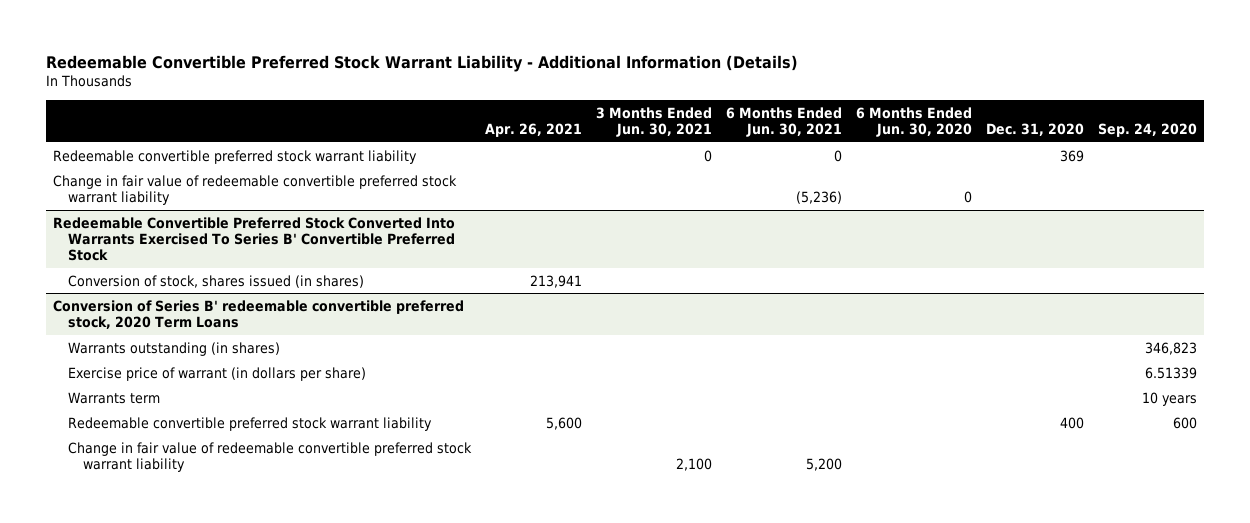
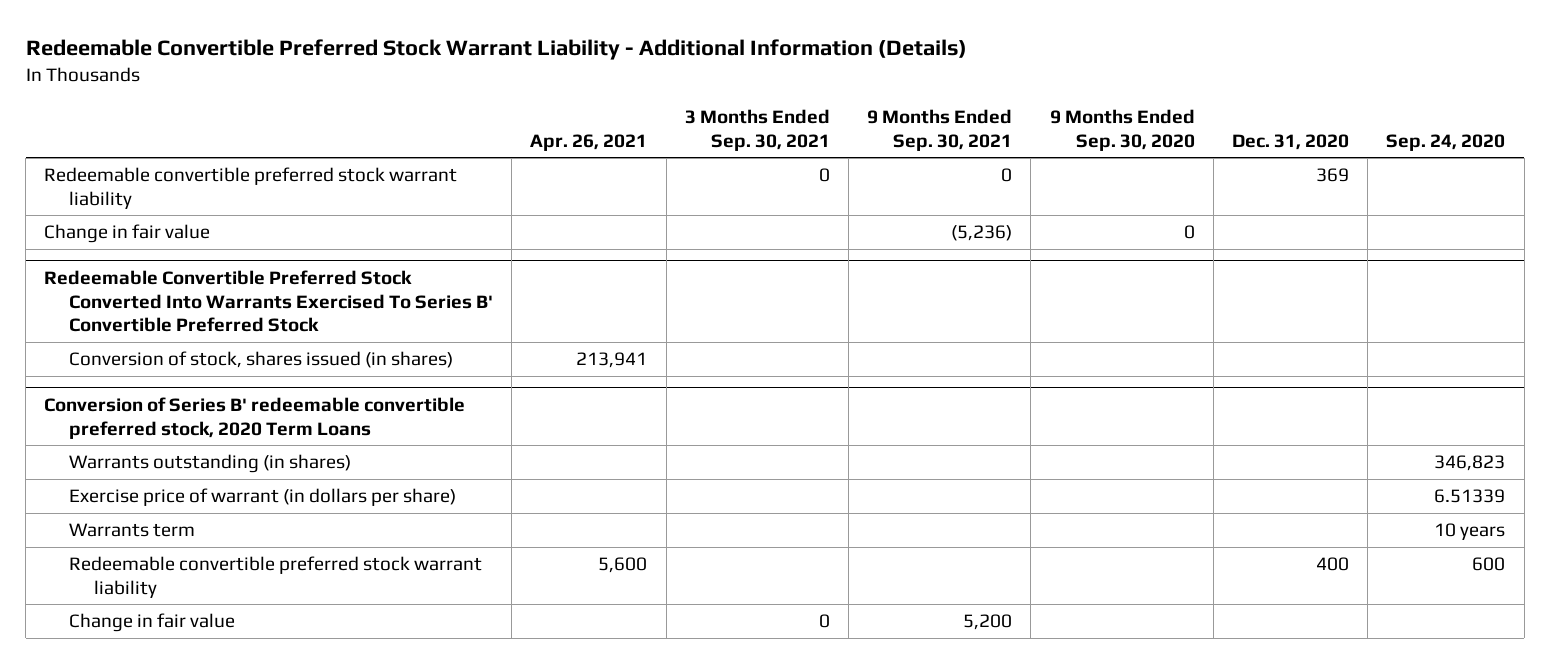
- | Apr. 26, 2021 | 3 Months Ended Jun. 30, 2021 | 6 Months Ended Jun. 30, 2021 | 6 Months Ended Jun. 30, 2020 | Dec. 31, 2020 | Sep. 24, 2020
+ | Apr. 26, 2021 | 3 Months Ended Sep. 30, 2021 | 9 Months Ended Sep. 30, 2021 | 9 Months Ended Sep. 30, 2020 | Dec. 31, 2020 | Sep. 24, 2020
- Change in fair value of redeemable convertible preferred stock warrant liability | | | (5,236) | 0 | |
+ Change in fair value | | | (5,236) | 0 | |
@ Conversion of Series B' redeemable convertible preferred stock, 2020 Term Loans
- Change in fair value of redeemable convertible preferred stock warrant liability | | 2,100 | 5,200 | | |
+ Change in fair value | | 0 | 5,200 | | |

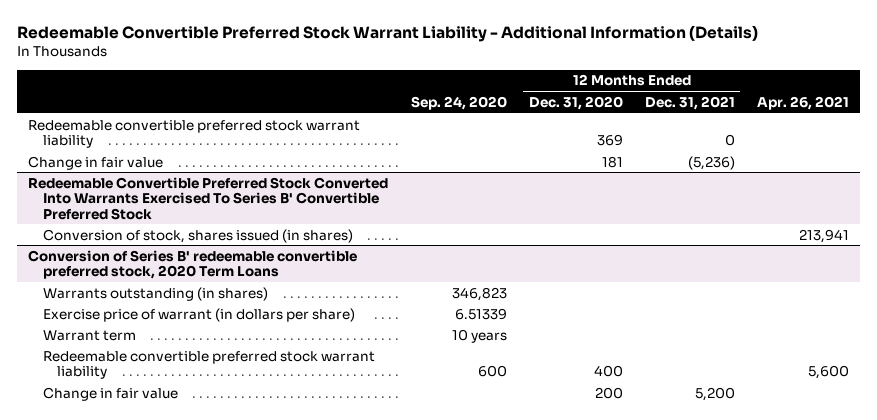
- | Apr. 26, 2021 | 3 Months Ended Sep. 30, 2021 | 9 Months Ended Sep. 30, 2021 | 9 Months Ended Sep. 30, 2020 | Dec. 31, 2020 | Sep. 24, 2020
+ | Sep. 24, 2020 | 12 Months Ended Dec. 31, 2020 | 12 Months Ended Dec. 31, 2021 | Apr. 26, 2021
@ Conversion of Series B' redeemable convertible preferred stock, 2020 Term Loans
- Warrants term | | | | | | 10 years
+ Warrant term | 10 years | | |

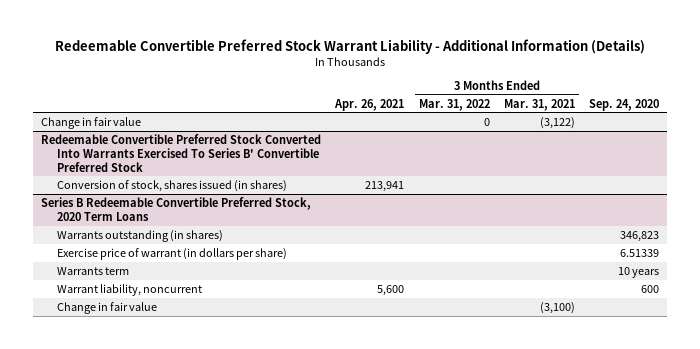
- | Sep. 24, 2020 | 12 Months Ended Dec. 31, 2020 | 12 Months Ended Dec. 31, 2021 | Apr. 26, 2021
+ | Apr. 26, 2021 | 3 Months Ended Mar. 31, 2022 | 3 Months Ended Mar. 31, 2021 | Sep. 24, 2020
- Redeemable convertible preferred stock warrant liability | | 369 | 0 |
- Conversion of Series B' redeemable convertible preferred stock, 2020 Term Loans
+ Series B Redeemable Convertible Preferred Stock, 2020 Term Loans
- Warrant term | 10 years | | |
- Redeemable convertible preferred stock warrant liability | 600 | 400 | | 5,600
+ Warrants term | | | | 10 years
+ Warrant liability, noncurrent | 5,600 | | | 600

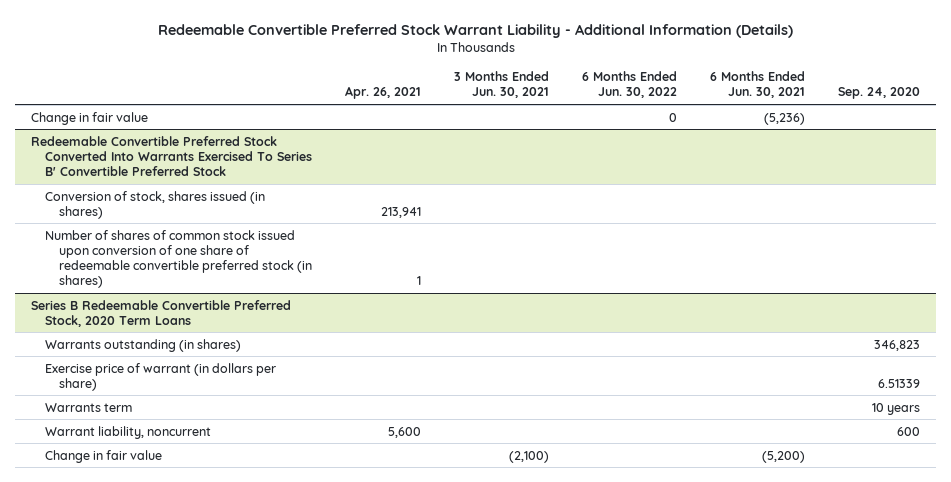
- | Apr. 26, 2021 | 3 Months Ended Mar. 31, 2022 | 3 Months Ended Mar. 31, 2021 | Sep. 24, 2020
+ | Apr. 26, 2021 | 3 Months Ended Jun. 30, 2021 | 6 Months Ended Jun. 30, 2022 | 6 Months Ended Jun. 30, 2021 | Sep. 24, 2020
@ Redeemable Convertible Preferred Stock Converted Into Warrants Exercised To Series B' Convertible Preferred Stock
+ Number of shares of common stock issued upon conversion of one share of redeemable convertible preferred stock (in shares) | 1 | | | |

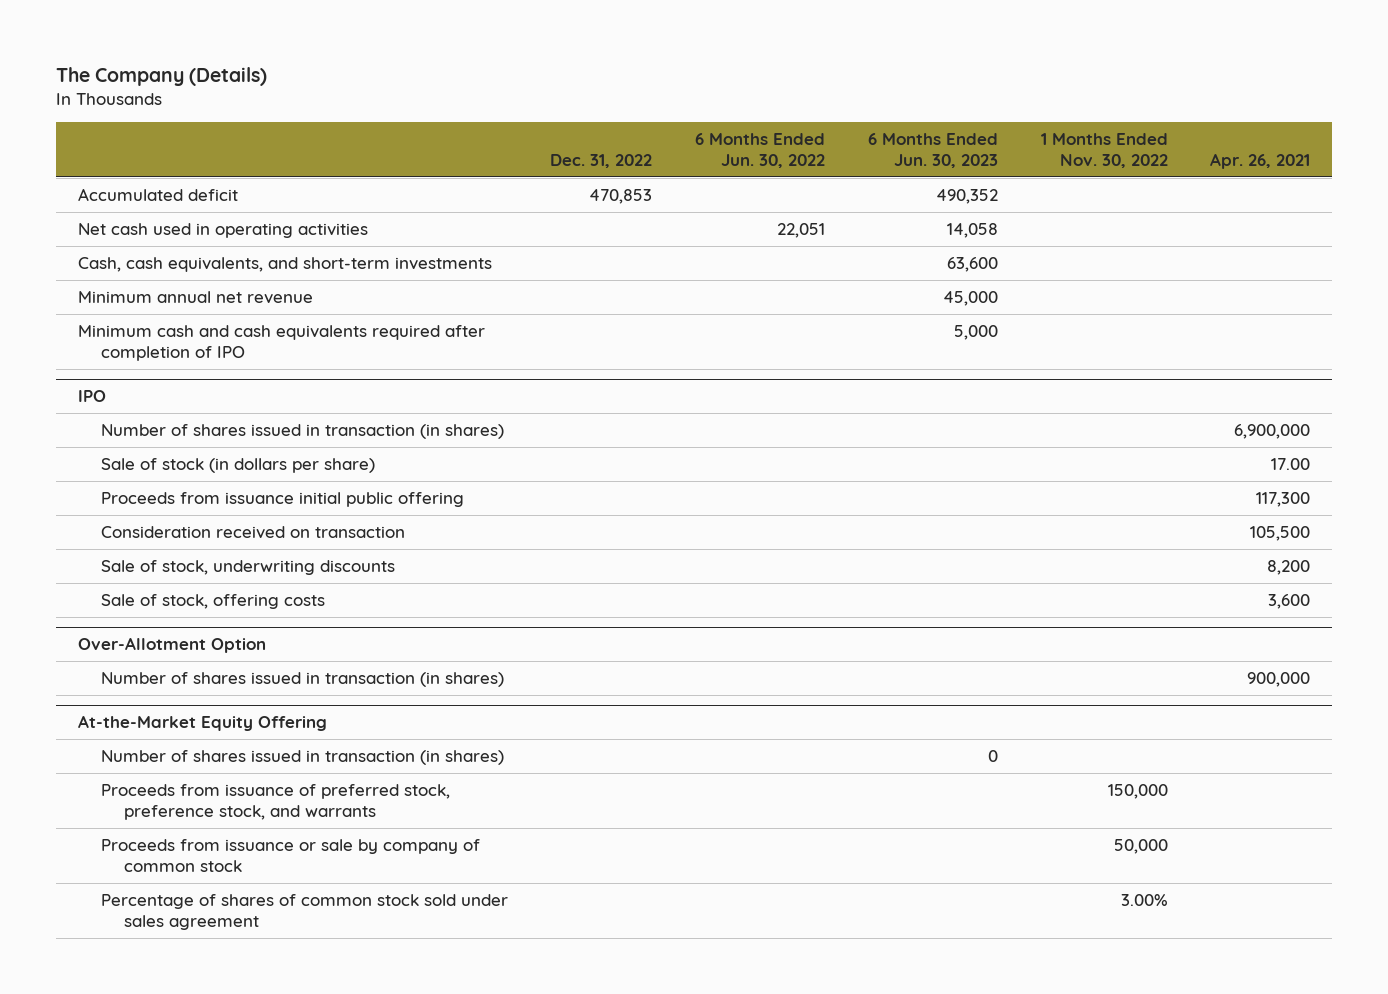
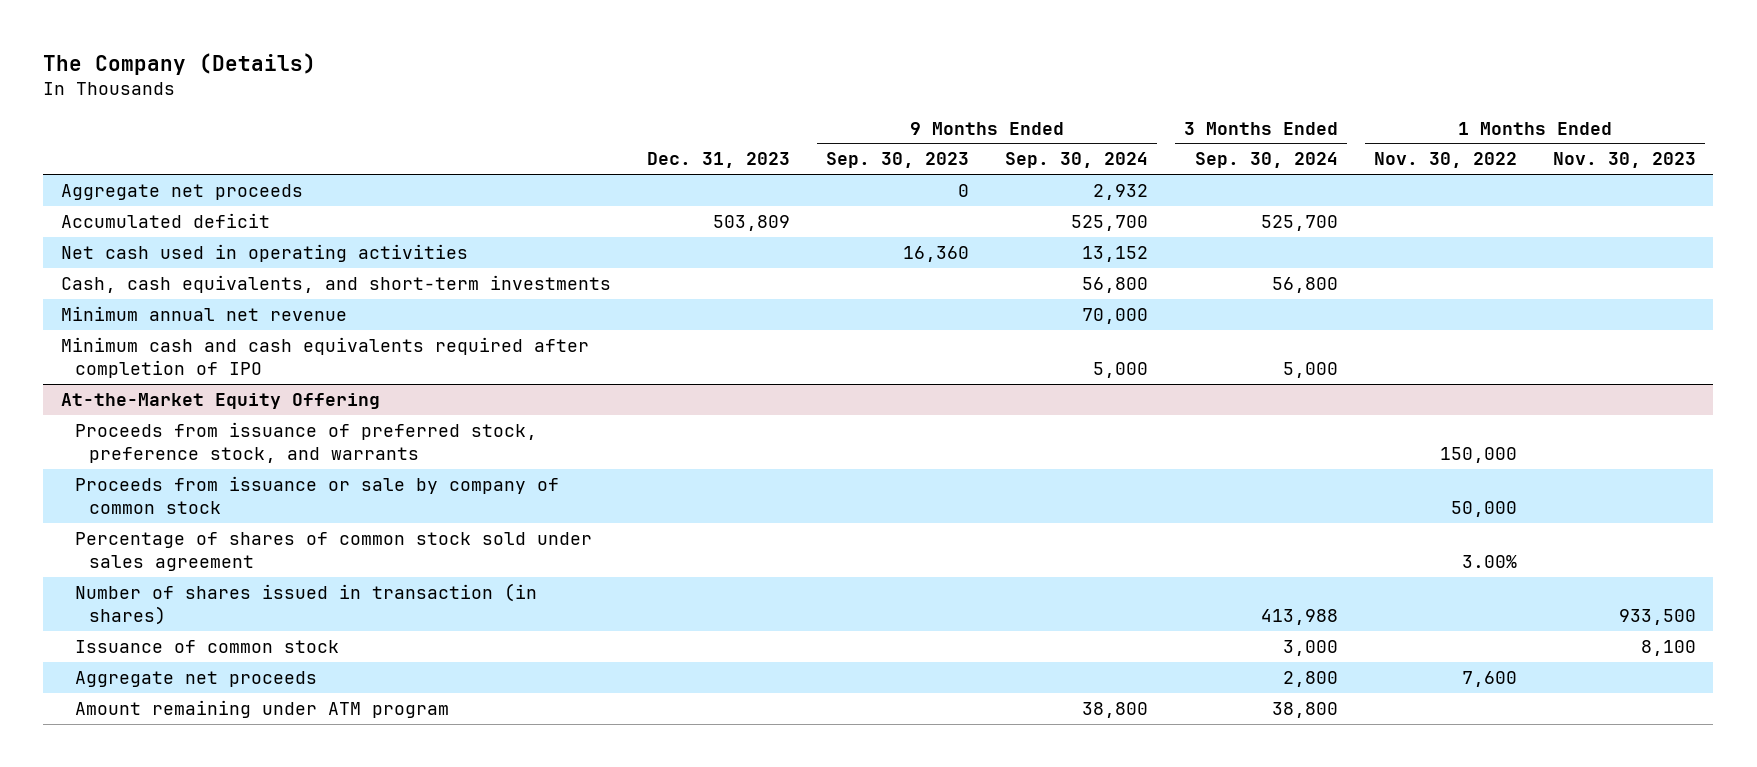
- | Dec. 31, 2022 | 6 Months Ended Jun. 30, 2022 | 6 Months Ended Jun. 30, 2023 | 1 Months Ended Nov. 30, 2022 | Apr. 26, 2021
+ | Dec. 31, 2023 | 9 Months Ended Sep. 30, 2023 | 9 Months Ended Sep. 30, 2024 | 3 Months Ended Sep. 30, 2024 | 1 Months Ended Nov. 30, 2022 | 1 Months Ended Nov. 30, 2023
+ Aggregate net proceeds | | 0 | 2,932 | | |
- IPO
- Number of shares issued in transaction (in shares) | | | | | 6,900,000
- Sale of stock (in dollars per share) | | | | | 17.00
- Proceeds from issuance initial public offering | | | | | 117,300
- Consideration received on transaction | | | | | 105,500
- Sale of stock, underwriting discounts | | | | | 8,200
- Sale of stock, offering costs | | | | | 3,600
- Over-Allotment Option
- Number of shares issued in transaction (in shares) | | | | | 900,000
@ At-the-Market Equity Offering
moved down: Number of shares issued in transaction (in shares) | | | | 413,988 | | 933,500
+ Issuance of common stock | | | | 3,000 | | 8,100
+ Aggregate net proceeds | | | | 2,800 | 7,600 |
+ Amount remaining under ATM program | | | 38,800 | 38,800 | |

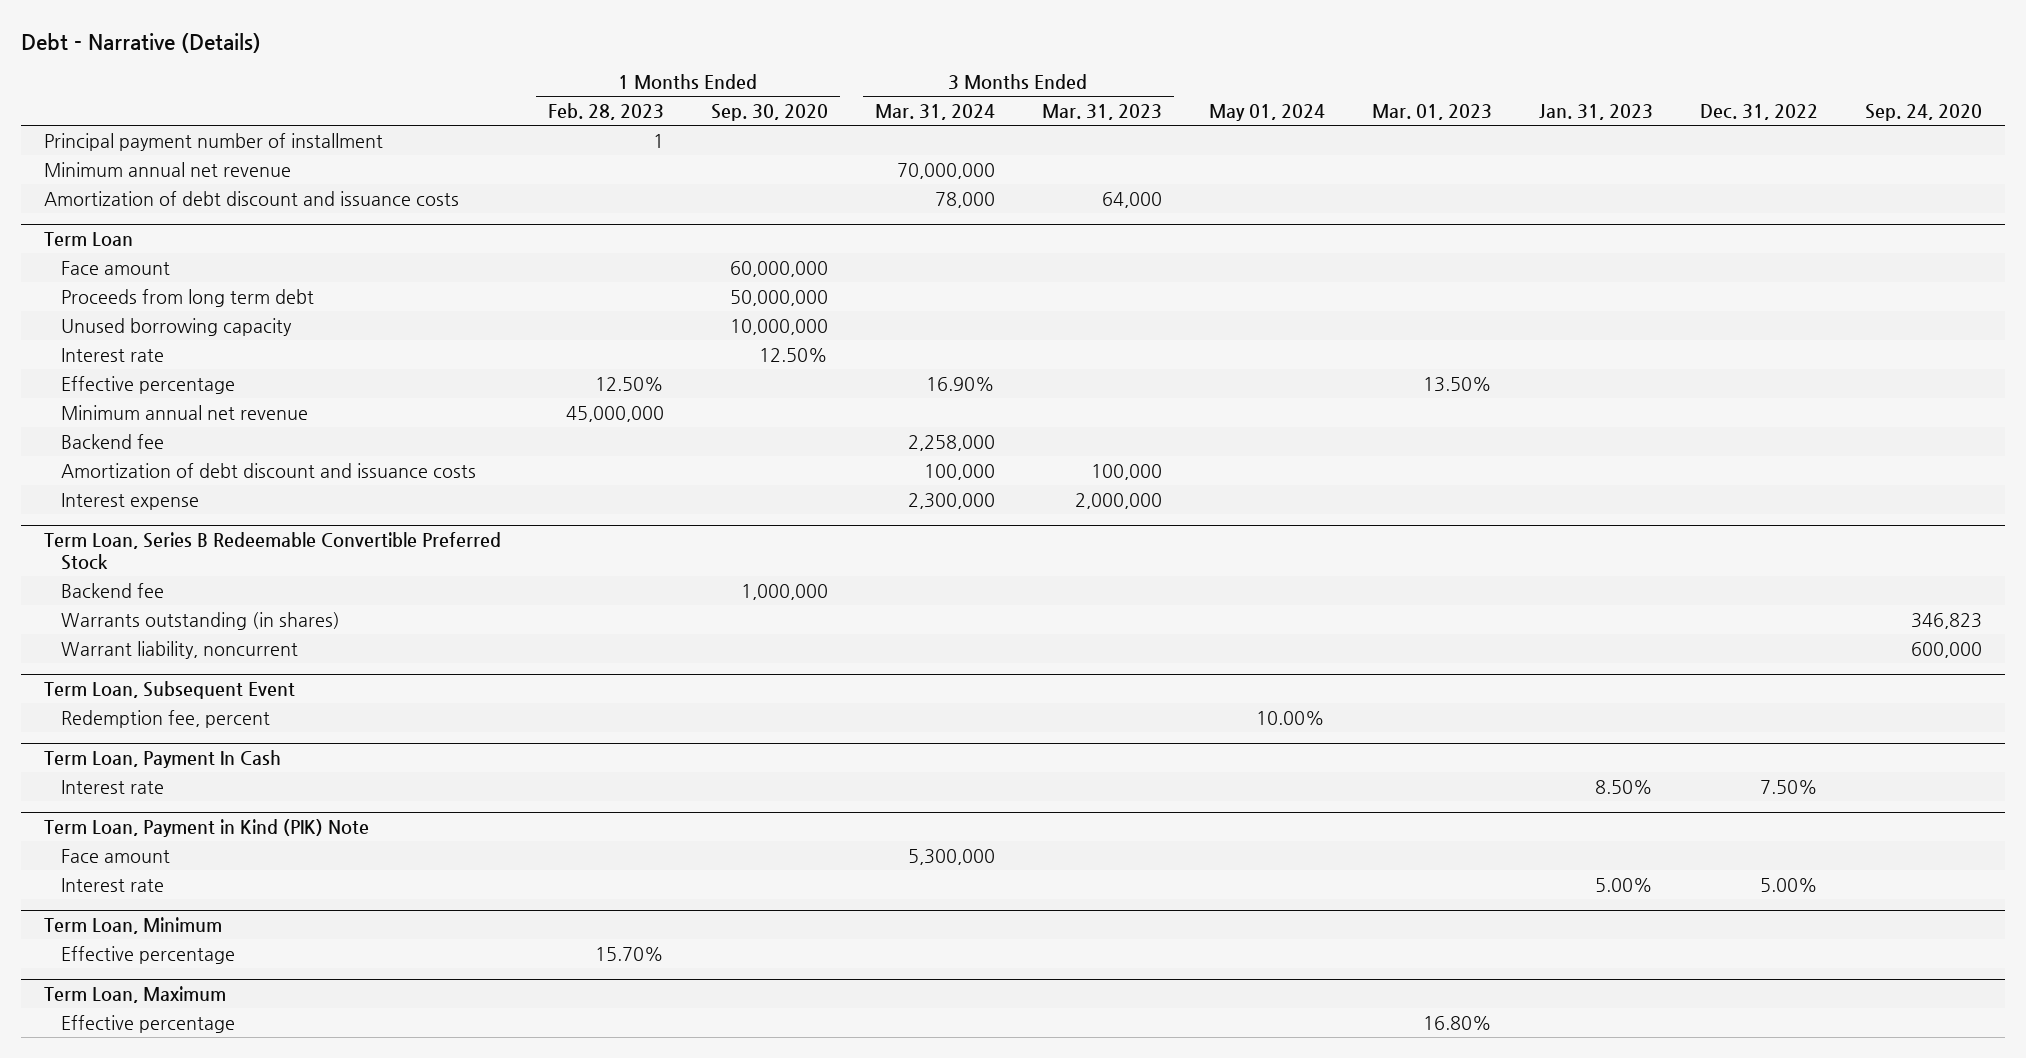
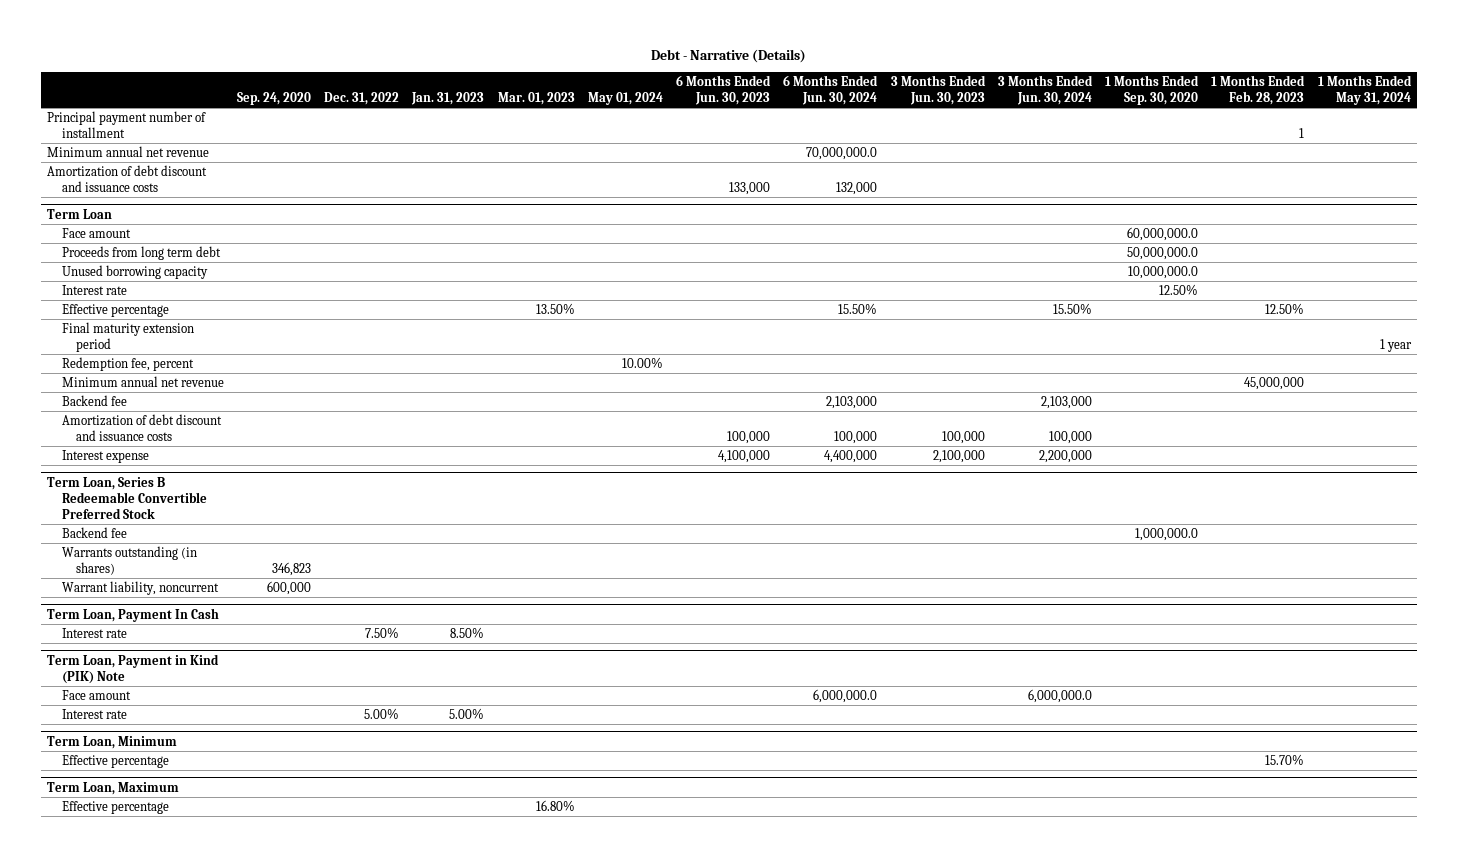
- | 1 Months Ended Feb. 28, 2023 | 1 Months Ended Sep. 30, 2020 | 3 Months Ended Mar. 31, 2024 | 3 Months Ended Mar. 31, 2023 | May 01, 2024 | Mar. 01, 2023 | Jan. 31, 2023 | Dec. 31, 2022 | Sep. 24, 2020
+ | Sep. 24, 2020 | Dec. 31, 2022 | Jan. 31, 2023 | Mar. 01, 2023 | May 01, 2024 | 6 Months Ended Jun. 30, 2023 | 6 Months Ended Jun. 30, 2024 | 3 Months Ended Jun. 30, 2023 | 3 Months Ended Jun. 30, 2024 | 1 Months Ended Sep. 30, 2020 | 1 Months Ended Feb. 28, 2023 | 1 Months Ended May 31, 2024
@ Term Loan
- Face amount | | 60,000,000 | | | | | | |
- Proceeds from long term debt | | 50,000,000 | | | | | | |
- Unused borrowing capacity | | 10,000,000 | | | | | | |
+ Face amount | | | | | | | | | | 60,000,000.0 | |
+ Proceeds from long term debt | | | | | | | | | | 50,000,000.0 | |
+ Unused borrowing capacity | | | | | | | | | | 10,000,000.0 | |
+ Final maturity extension period | | | | | | | | | | | | 1 year
+ Redemption fee, percent | | | | | 10.00% | | | | | | |
@ Term Loan, Series B Redeemable Convertible Preferred Stock
- Backend fee | | 1,000,000 | | | | | | |
+ Backend fee | | | | | | | | | | 1,000,000.0 | |
- Term Loan, Subsequent Event
- Redemption fee, percent | | | | | 10.00% | | | |

